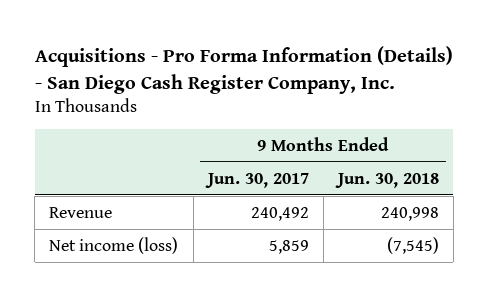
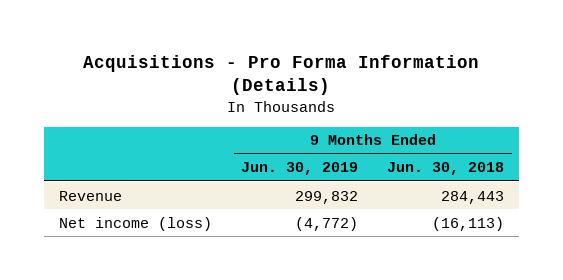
- Acquisitions - Pro Forma Information (Details) - San Diego Cash Register Company, Inc.
+ Acquisitions - Pro Forma Information (Details)
- | 9 Months Ended Jun. 30, 2017 | 9 Months Ended Jun. 30, 2018
+ | 9 Months Ended Jun. 30, 2019 | 9 Months Ended Jun. 30, 2018
- Revenue | 240,492 | 240,998
- Net income (loss) | 5,859 | (7,545)
+ Revenue | 299,832 | 284,443
+ Net income (loss) | (4,772) | (16,113)

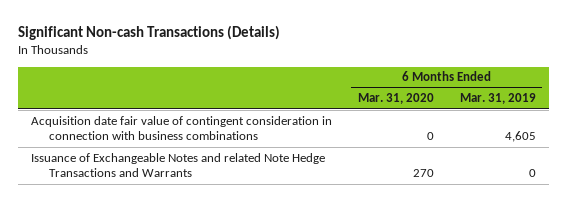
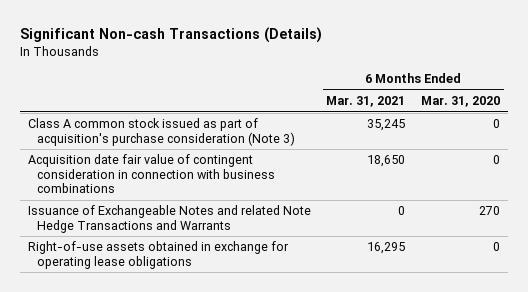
- | 6 Months Ended Mar. 31, 2020 | 6 Months Ended Mar. 31, 2019
+ | 6 Months Ended Mar. 31, 2021 | 6 Months Ended Mar. 31, 2020
+ Class A common stock issued as part of acquisition's purchase consideration (Note 3) | 35,245 | 0
+ Right-of-use assets obtained in exchange for operating lease obligations | 16,295 | 0

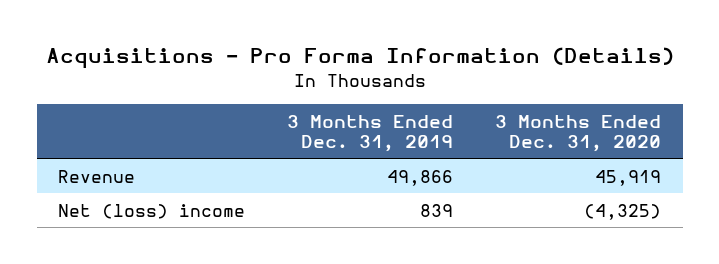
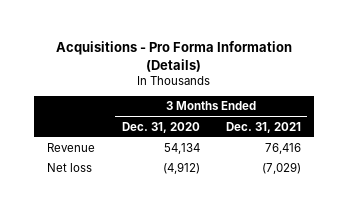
- | 3 Months Ended Dec. 31, 2019 | 3 Months Ended Dec. 31, 2020
+ | 3 Months Ended Dec. 31, 2020 | 3 Months Ended Dec. 31, 2021
- Revenue | 49,866 | 45,919
- Net (loss) income | 839 | (4,325)
+ Revenue | 54,134 | 76,416
+ Net loss | (4,912) | (7,029)

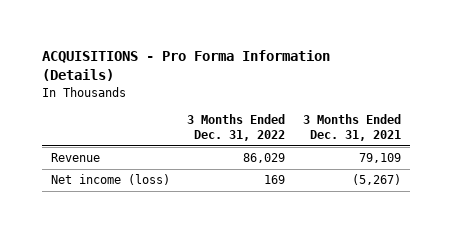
- Acquisitions - Pro Forma Information (Details)
+ ACQUISITIONS - Pro Forma Information (Details)
- | 3 Months Ended Dec. 31, 2020 | 3 Months Ended Dec. 31, 2021
+ | 3 Months Ended Dec. 31, 2022 | 3 Months Ended Dec. 31, 2021
- Revenue | 54,134 | 76,416
- Net loss | (4,912) | (7,029)
+ Revenue | 86,029 | 79,109
+ Net income (loss) | 169 | (5,267)

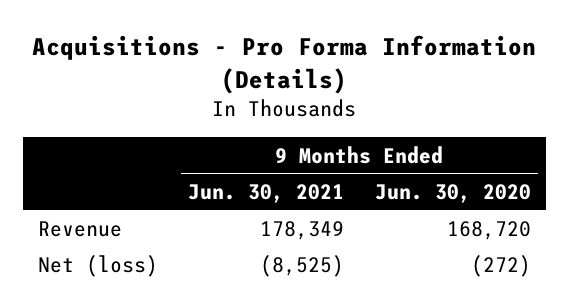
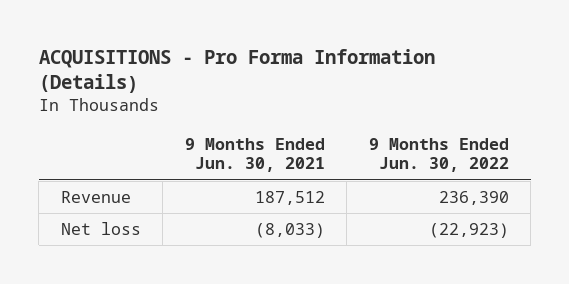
- Acquisitions - Pro Forma Information (Details)
+ ACQUISITIONS - Pro Forma Information (Details)
- | 9 Months Ended Jun. 30, 2021 | 9 Months Ended Jun. 30, 2020
+ | 9 Months Ended Jun. 30, 2021 | 9 Months Ended Jun. 30, 2022
- Revenue | 178,349 | 168,720
- Net (loss) | (8,525) | (272)
+ Revenue | 187,512 | 236,390
+ Net loss | (8,033) | (22,923)

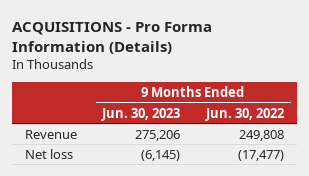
- | 9 Months Ended Jun. 30, 2021 | 9 Months Ended Jun. 30, 2022
+ | 9 Months Ended Jun. 30, 2023 | 9 Months Ended Jun. 30, 2022
- Revenue | 187,512 | 236,390
- Net loss | (8,033) | (22,923)
+ Revenue | 275,206 | 249,808
+ Net loss | (6,145) | (17,477)

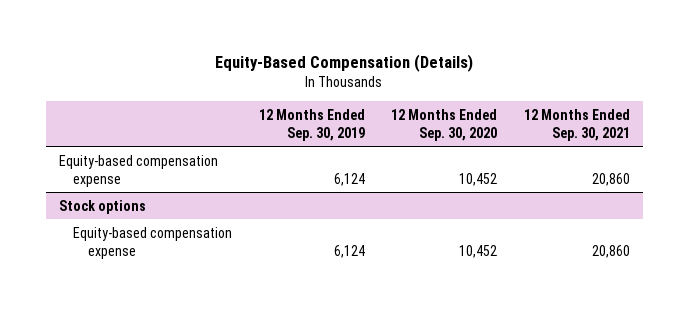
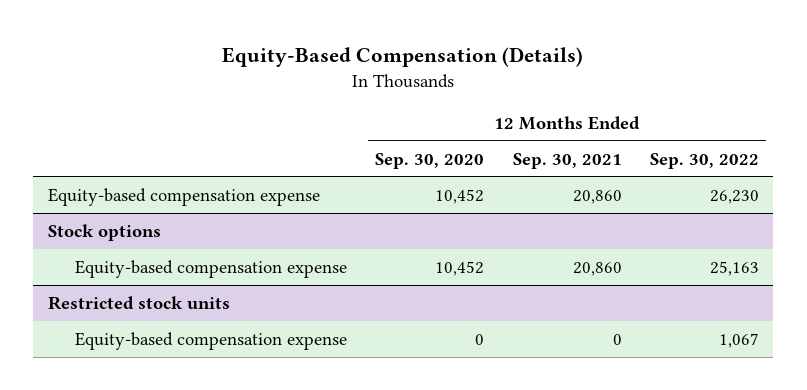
- | 12 Months Ended Sep. 30, 2019 | 12 Months Ended Sep. 30, 2020 | 12 Months Ended Sep. 30, 2021
+ | 12 Months Ended Sep. 30, 2020 | 12 Months Ended Sep. 30, 2021 | 12 Months Ended Sep. 30, 2022
+ Restricted stock units
+ Equity-based compensation expense | 0 | 0 | 1,067

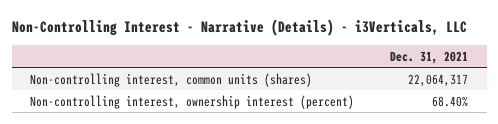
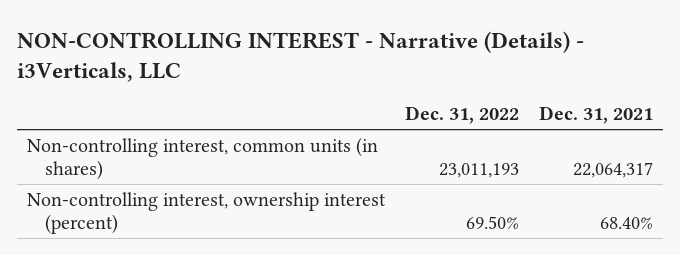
- Non-Controlling Interest - Narrative (Details) - i3Verticals, LLC
+ NON-CONTROLLING INTEREST - Narrative (Details) - i3Verticals, LLC
- | Dec. 31, 2021
+ | Dec. 31, 2022 | Dec. 31, 2021
- Non-controlling interest, common units (shares) | 22,064,317
+ Non-controlling interest, common units (in shares) | 23,011,193 | 22,064,317

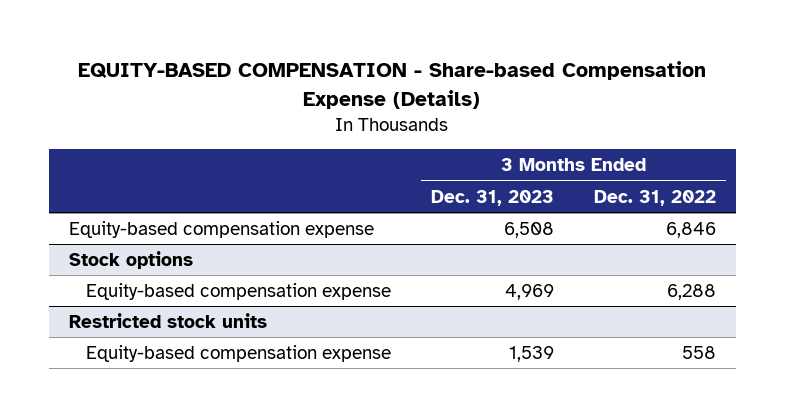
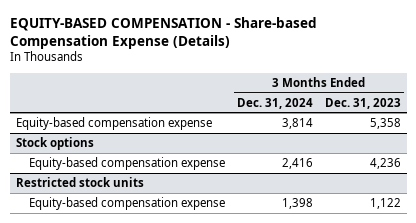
- | 3 Months Ended Dec. 31, 2023 | 3 Months Ended Dec. 31, 2022
+ | 3 Months Ended Dec. 31, 2024 | 3 Months Ended Dec. 31, 2023
- Equity-based compensation expense | 6,508 | 6,846
+ Equity-based compensation expense | 3,814 | 5,358
@ Stock options
- Equity-based compensation expense | 4,969 | 6,288
+ Equity-based compensation expense | 2,416 | 4,236
@ Restricted stock units
- Equity-based compensation expense | 1,539 | 558
+ Equity-based compensation expense | 1,398 | 1,122

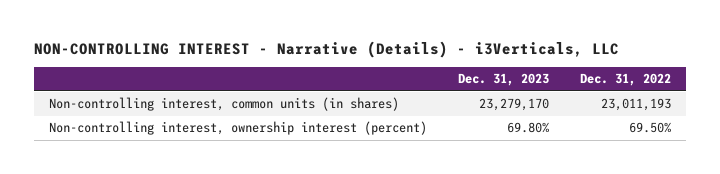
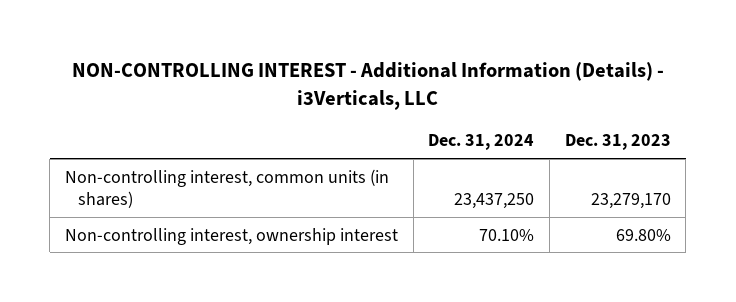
- NON-CONTROLLING INTEREST - Narrative (Details) - i3Verticals, LLC
+ NON-CONTROLLING INTEREST - Additional Information (Details) - i3Verticals, LLC
- | Dec. 31, 2023 | Dec. 31, 2022
+ | Dec. 31, 2024 | Dec. 31, 2023
- Non-controlling interest, ownership interest (percent) | 69.80% | 69.50%
+ Non-controlling interest, ownership interest | 70.10% | 69.80%

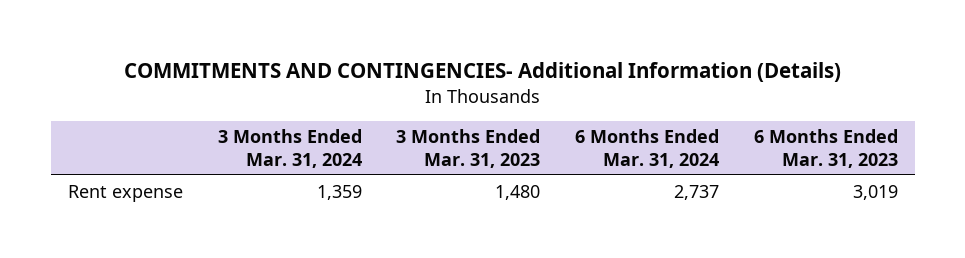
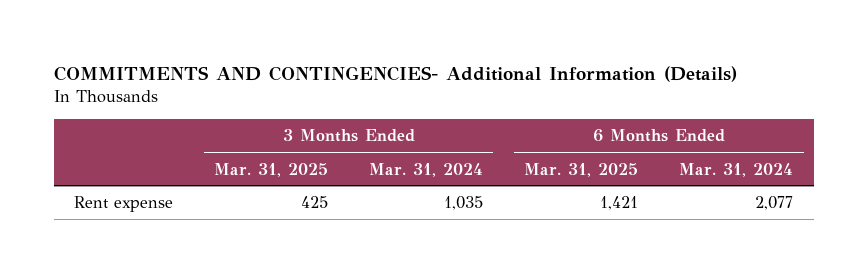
- | 3 Months Ended Mar. 31, 2024 | 3 Months Ended Mar. 31, 2023 | 6 Months Ended Mar. 31, 2024 | 6 Months Ended Mar. 31, 2023
+ | 3 Months Ended Mar. 31, 2025 | 3 Months Ended Mar. 31, 2024 | 6 Months Ended Mar. 31, 2025 | 6 Months Ended Mar. 31, 2024
- Rent expense | 1,359 | 1,480 | 2,737 | 3,019
+ Rent expense | 425 | 1,035 | 1,421 | 2,077

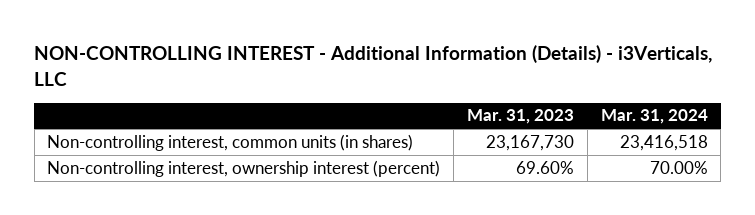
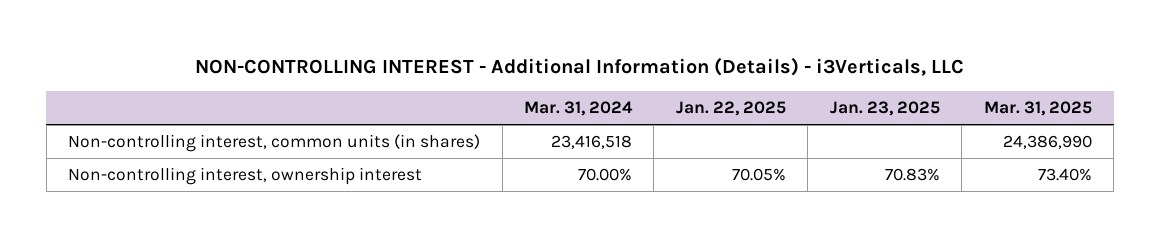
- | Mar. 31, 2023 | Mar. 31, 2024
+ | Mar. 31, 2024 | Jan. 22, 2025 | Jan. 23, 2025 | Mar. 31, 2025
- Non-controlling interest, ownership interest (percent) | 69.60% | 70.00%
+ Non-controlling interest, ownership interest | 70.00% | 70.05% | 70.83% | 73.40%

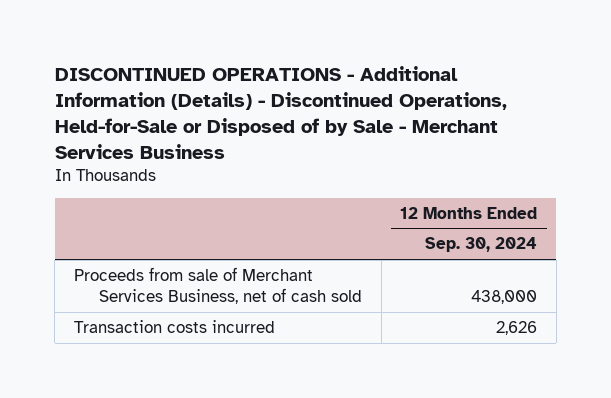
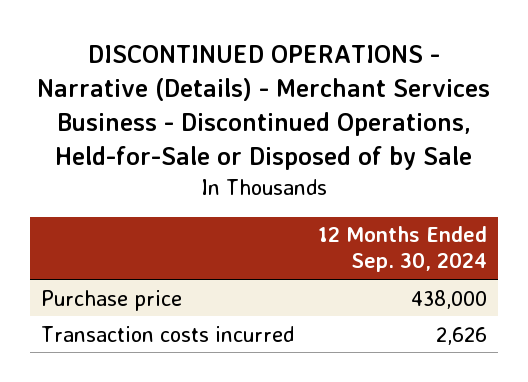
- DISCONTINUED OPERATIONS - Additional Information (Details) - Discontinued Operations, Held-for-Sale or Disposed of by Sale - Merchant Services Business
+ DISCONTINUED OPERATIONS - Narrative (Details) - Merchant Services Business - Discontinued Operations, Held-for-Sale or Disposed of by Sale
- Proceeds from sale of Merchant Services Business, net of cash sold | 438,000
+ Purchase price | 438,000

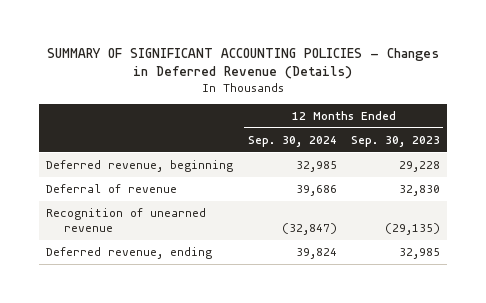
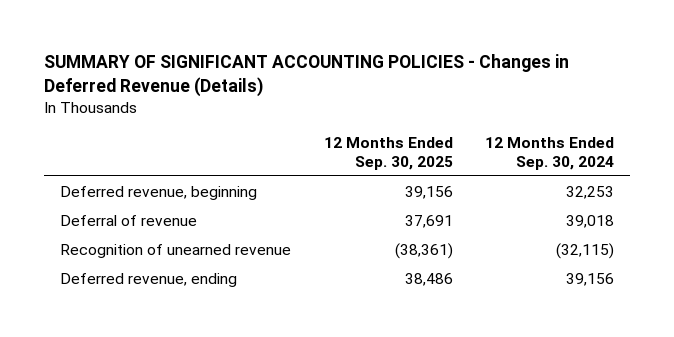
- | 12 Months Ended Sep. 30, 2024 | 12 Months Ended Sep. 30, 2023
+ | 12 Months Ended Sep. 30, 2025 | 12 Months Ended Sep. 30, 2024
- Deferred revenue, beginning | 32,985 | 29,228
- Deferral of revenue | 39,686 | 32,830
- Recognition of unearned revenue | (32,847) | (29,135)
- Deferred revenue, ending | 39,824 | 32,985
+ Deferred revenue, beginning | 39,156 | 32,253
+ Deferral of revenue | 37,691 | 39,018
+ Recognition of unearned revenue | (38,361) | (32,115)
+ Deferred revenue, ending | 38,486 | 39,156

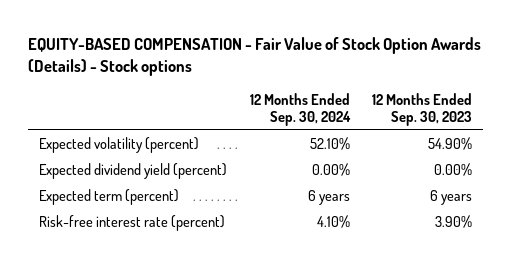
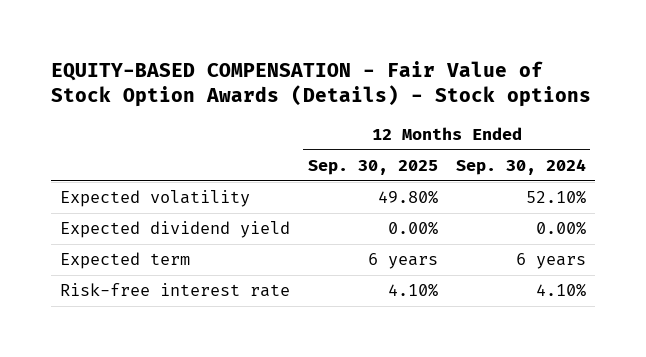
- | 12 Months Ended Sep. 30, 2024 | 12 Months Ended Sep. 30, 2023
+ | 12 Months Ended Sep. 30, 2025 | 12 Months Ended Sep. 30, 2024
- Expected volatility (percent) | 52.10% | 54.90%
- Expected dividend yield (percent) | 0.00% | 0.00%
- Expected term (percent) | 6 years | 6 years
- Risk-free interest rate (percent) | 4.10% | 3.90%
+ Expected volatility | 49.80% | 52.10%
+ Expected dividend yield | 0.00% | 0.00%
+ Expected term | 6 years | 6 years
+ Risk-free interest rate | 4.10% | 4.10%

